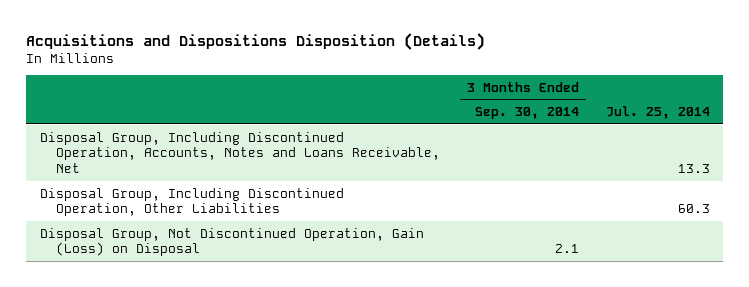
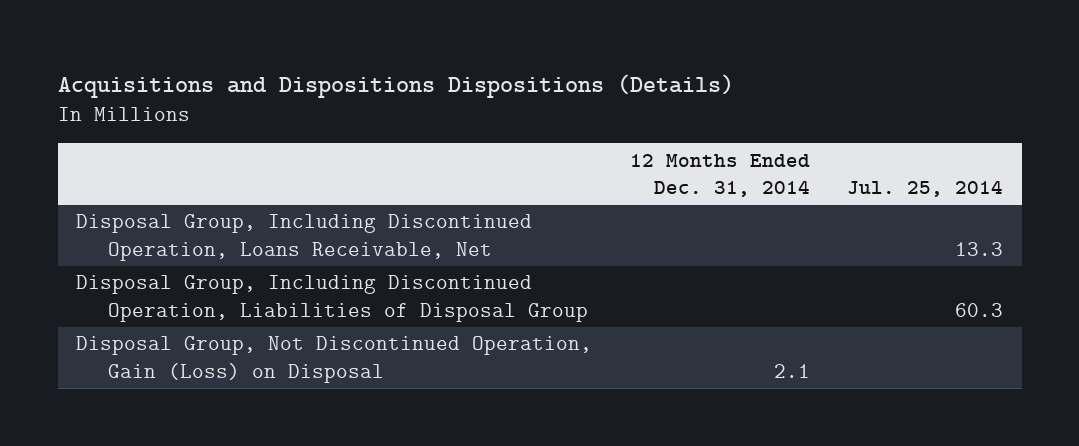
- Acquisitions and Dispositions Disposition (Details)
+ Acquisitions and Dispositions Dispositions (Details)
- | 3 Months Ended Sep. 30, 2014 | Jul. 25, 2014
+ | 12 Months Ended Dec. 31, 2014 | Jul. 25, 2014
- Disposal Group, Including Discontinued Operation, Accounts, Notes and Loans Receivable, Net | | 13.3
- Disposal Group, Including Discontinued Operation, Other Liabilities | | 60.3
+ Disposal Group, Including Discontinued Operation, Loans Receivable, Net | | 13.3
+ Disposal Group, Including Discontinued Operation, Liabilities of Disposal Group | | 60.3

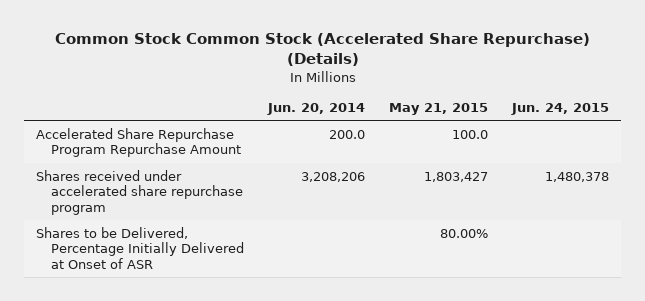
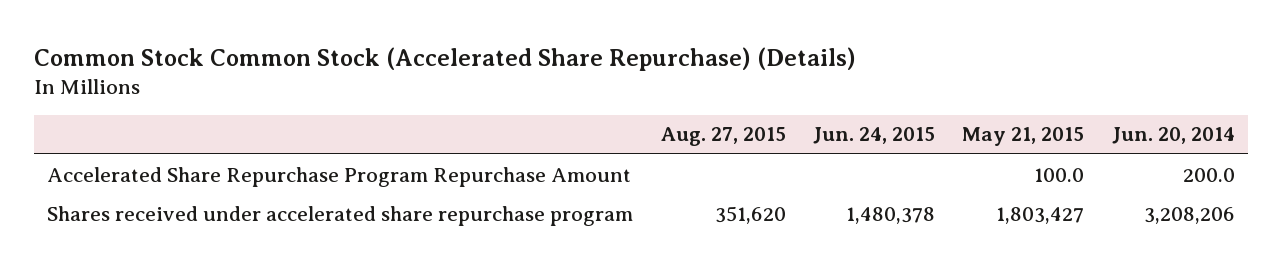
- | Jun. 20, 2014 | May 21, 2015 | Jun. 24, 2015
+ | Aug. 27, 2015 | Jun. 24, 2015 | May 21, 2015 | Jun. 20, 2014
- Shares to be Delivered, Percentage Initially Delivered at Onset of ASR | | 80.00% |

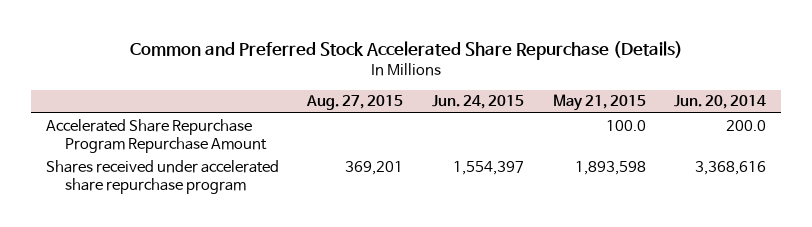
- Common Stock Common Stock (Accelerated Share Repurchase) (Details)
+ Common and Preferred Stock Accelerated Share Repurchase (Details)
- Shares received under accelerated share repurchase program | 351,620 | 1,480,378 | 1,803,427 | 3,208,206
+ Shares received under accelerated share repurchase program | 369,201 | 1,554,397 | 1,893,598 | 3,368,616

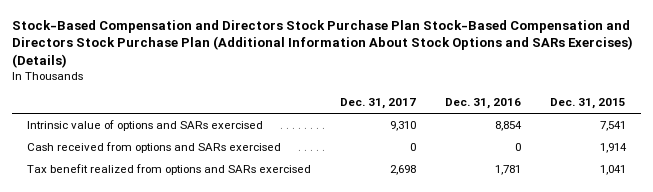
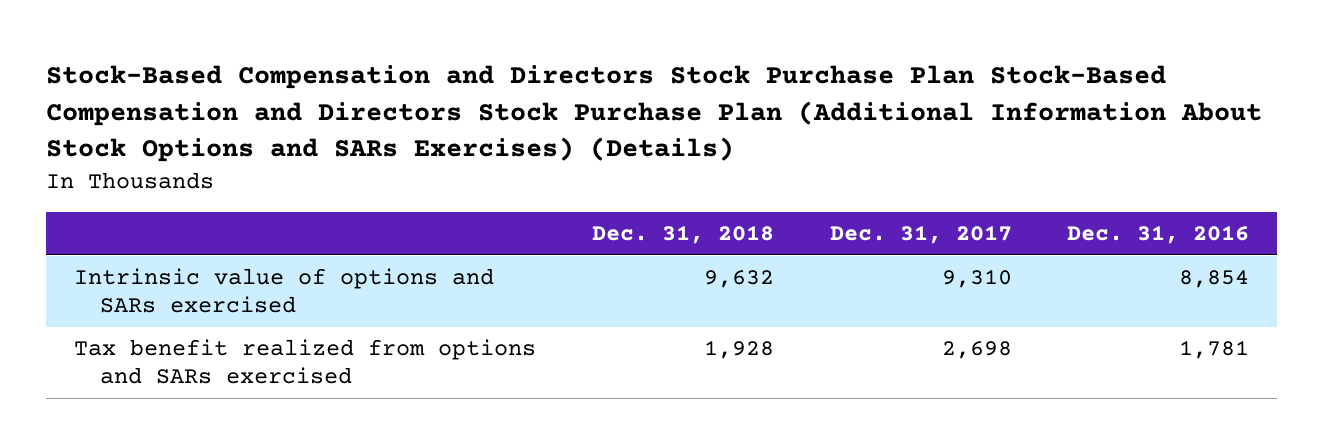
- | Dec. 31, 2017 | Dec. 31, 2016 | Dec. 31, 2015
+ | Dec. 31, 2018 | Dec. 31, 2017 | Dec. 31, 2016
- Cash received from options and SARs exercised | 0 | 0 | 1,914

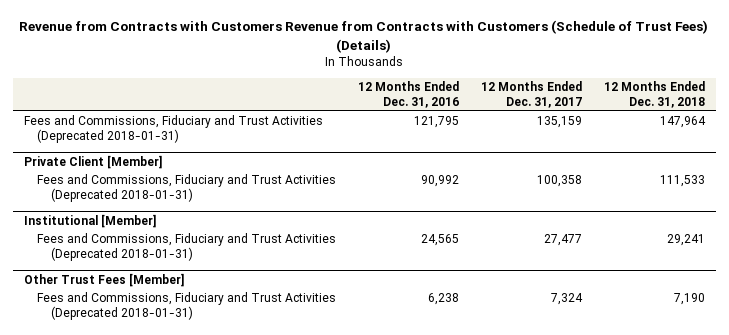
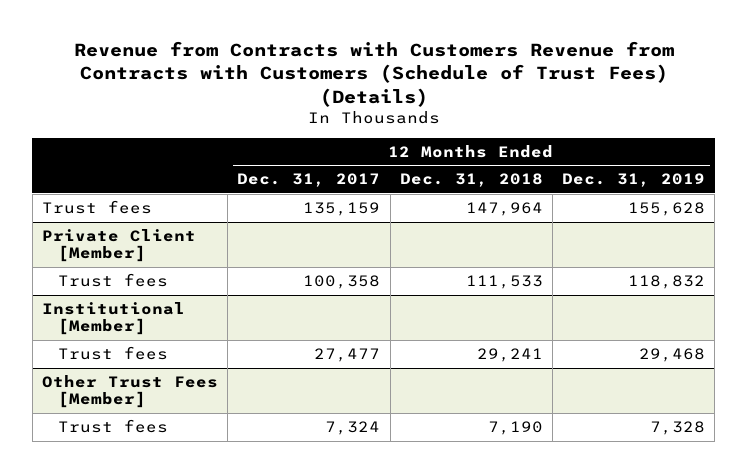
- | 12 Months Ended Dec. 31, 2016 | 12 Months Ended Dec. 31, 2017 | 12 Months Ended Dec. 31, 2018
+ | 12 Months Ended Dec. 31, 2017 | 12 Months Ended Dec. 31, 2018 | 12 Months Ended Dec. 31, 2019
- Fees and Commissions, Fiduciary and Trust Activities (Deprecated 2018-01-31) | 121,795 | 135,159 | 147,964
+ Trust fees | 135,159 | 147,964 | 155,628
@ Private Client [Member]
- Fees and Commissions, Fiduciary and Trust Activities (Deprecated 2018-01-31) | 90,992 | 100,358 | 111,533
+ Trust fees | 100,358 | 111,533 | 118,832
@ Institutional [Member]
- Fees and Commissions, Fiduciary and Trust Activities (Deprecated 2018-01-31) | 24,565 | 27,477 | 29,241
+ Trust fees | 27,477 | 29,241 | 29,468
@ Other Trust Fees [Member]
- Fees and Commissions, Fiduciary and Trust Activities (Deprecated 2018-01-31) | 6,238 | 7,324 | 7,190
+ Trust fees | 7,324 | 7,190 | 7,328

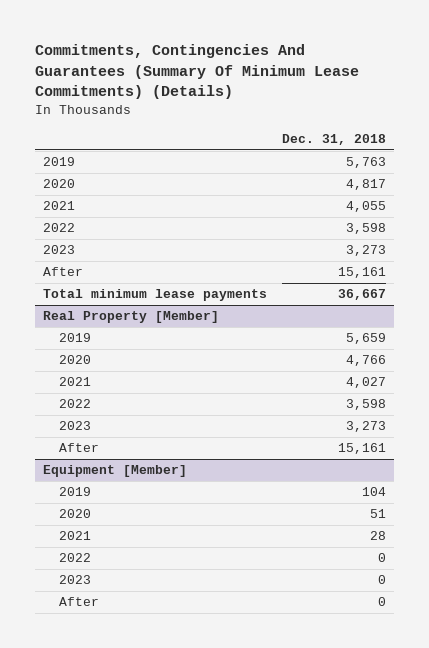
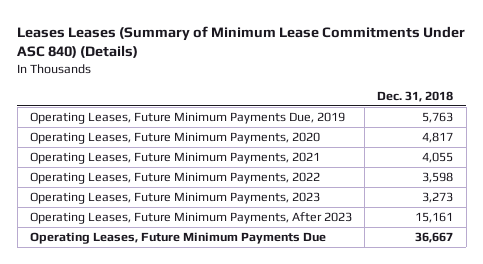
- Commitments, Contingencies And Guarantees (Summary Of Minimum Lease Commitments) (Details)
+ Leases Leases (Summary of Minimum Lease Commitments Under ASC 840) (Details)
- 2019 | 5,763
- 2020 | 4,817
- 2021 | 4,055
- 2022 | 3,598
- 2023 | 3,273
- After | 15,161
- Total minimum lease payments | 36,667
- Real Property [Member]
- 2019 | 5,659
- 2020 | 4,766
- 2021 | 4,027
- 2022 | 3,598
- 2023 | 3,273
- After | 15,161
- Equipment [Member]
- 2019 | 104
- 2020 | 51
- 2021 | 28
- 2022 | 0
- 2023 | 0
- After | 0
+ Operating Leases, Future Minimum Payments Due, 2019 | 5,763
+ Operating Leases, Future Minimum Payments, 2020 | 4,817
+ Operating Leases, Future Minimum Payments, 2021 | 4,055
+ Operating Leases, Future Minimum Payments, 2022 | 3,598
+ Operating Leases, Future Minimum Payments, 2023 | 3,273
+ Operating Leases, Future Minimum Payments, After 2023 | 15,161
+ Operating Leases, Future Minimum Payments Due | 36,667

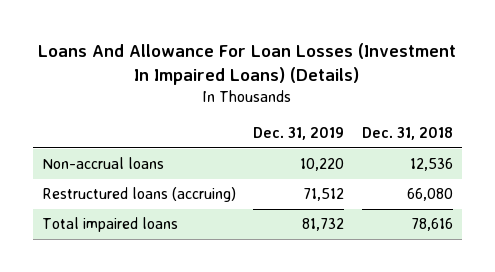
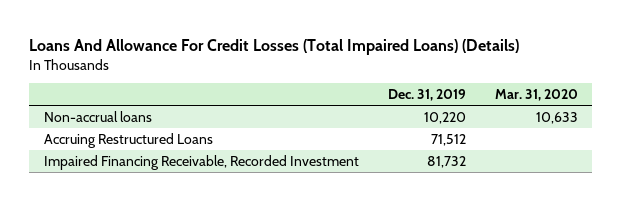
- Loans And Allowance For Loan Losses (Investment In Impaired Loans) (Details)
+ Loans And Allowance For Credit Losses (Total Impaired Loans) (Details)
- | Dec. 31, 2019 | Dec. 31, 2018
+ | Dec. 31, 2019 | Mar. 31, 2020
- Restructured loans (accruing) | 71,512 | 66,080
- Total impaired loans | 81,732 | 78,616
+ Accruing Restructured Loans | 71,512 |
+ Impaired Financing Receivable, Recorded Investment | 81,732 |

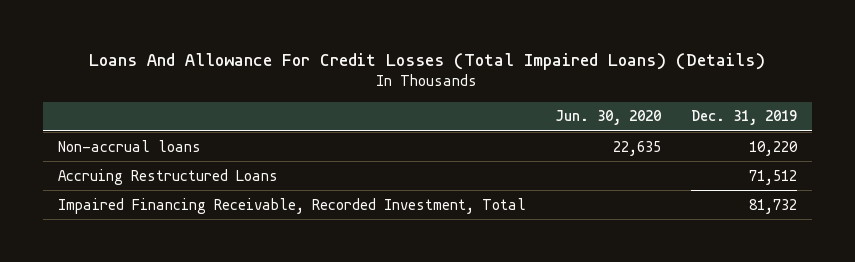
- | Dec. 31, 2019 | Mar. 31, 2020
+ | Jun. 30, 2020 | Dec. 31, 2019
- Impaired Financing Receivable, Recorded Investment | 81,732 |
+ Impaired Financing Receivable, Recorded Investment, Total | | 81,732

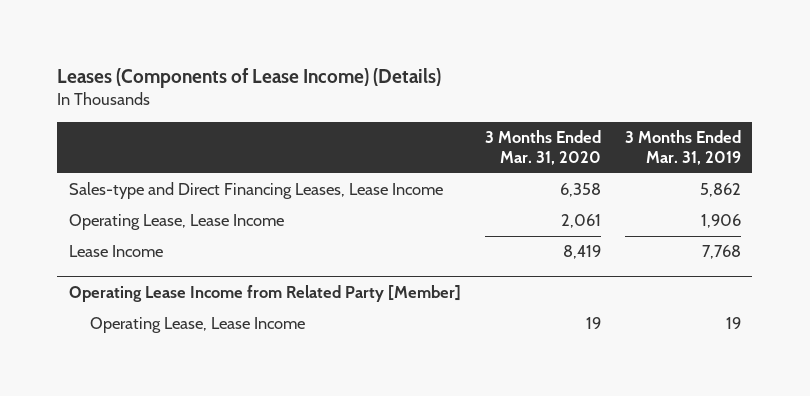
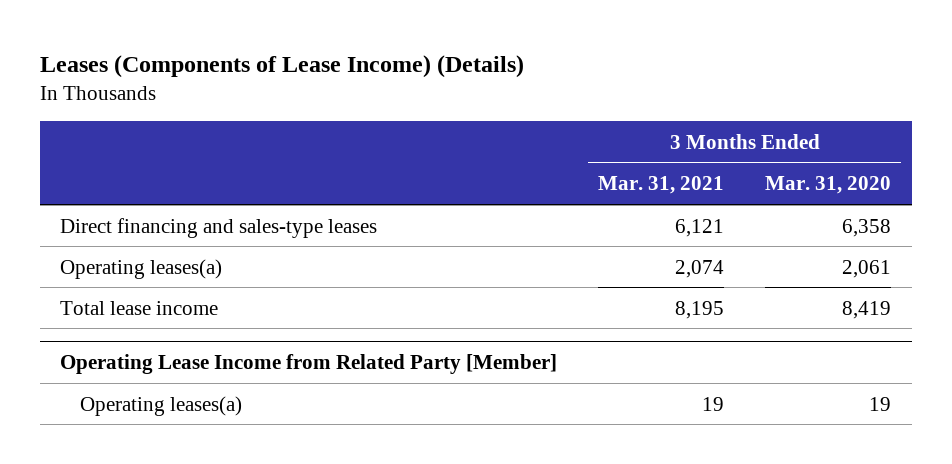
- | 3 Months Ended Mar. 31, 2020 | 3 Months Ended Mar. 31, 2019
+ | 3 Months Ended Mar. 31, 2021 | 3 Months Ended Mar. 31, 2020
- Sales-type and Direct Financing Leases, Lease Income | 6,358 | 5,862
- Operating Lease, Lease Income | 2,061 | 1,906
- Lease Income | 8,419 | 7,768
+ Direct financing and sales-type leases | 6,121 | 6,358
+ Operating leases(a) | 2,074 | 2,061
+ Total lease income | 8,195 | 8,419
@ Operating Lease Income from Related Party [Member]
- Operating Lease, Lease Income | 19 | 19
+ Operating leases(a) | 19 | 19

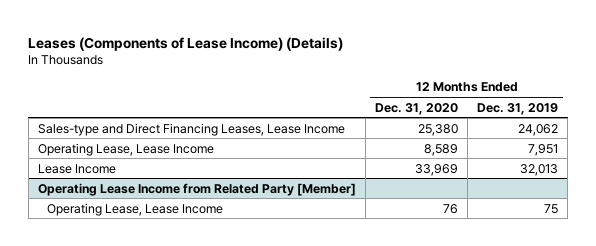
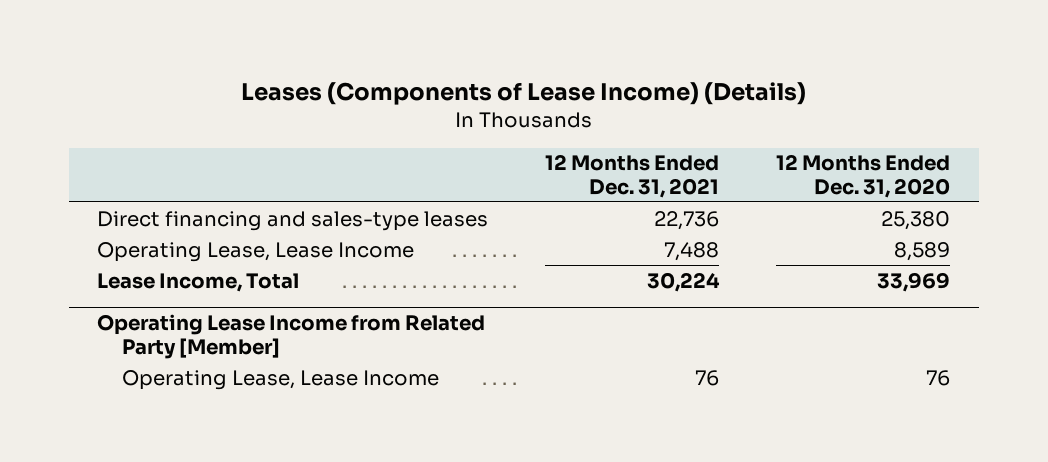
- | 12 Months Ended Dec. 31, 2020 | 12 Months Ended Dec. 31, 2019
+ | 12 Months Ended Dec. 31, 2021 | 12 Months Ended Dec. 31, 2020
- Sales-type and Direct Financing Leases, Lease Income | 25,380 | 24,062
+ Direct financing and sales-type leases | 22,736 | 25,380
- Lease Income | 33,969 | 32,013
+ Lease Income, Total | 30,224 | 33,969

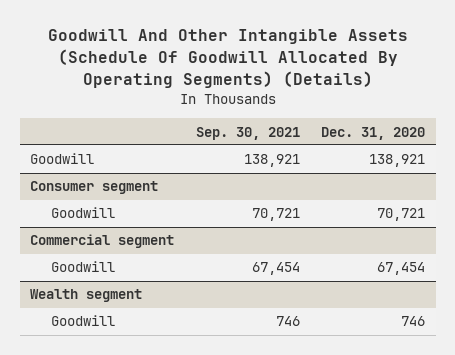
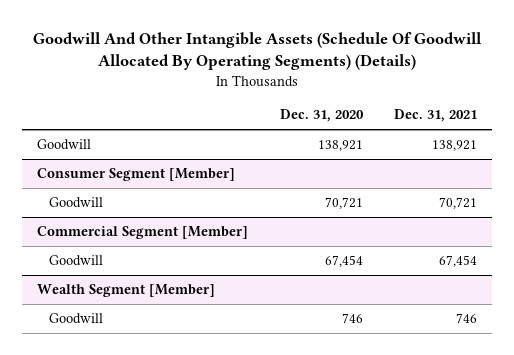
- | Sep. 30, 2021 | Dec. 31, 2020
+ | Dec. 31, 2020 | Dec. 31, 2021
- Consumer segment
+ Consumer Segment [Member]
- Commercial segment
+ Commercial Segment [Member]
- Wealth segment
+ Wealth Segment [Member]

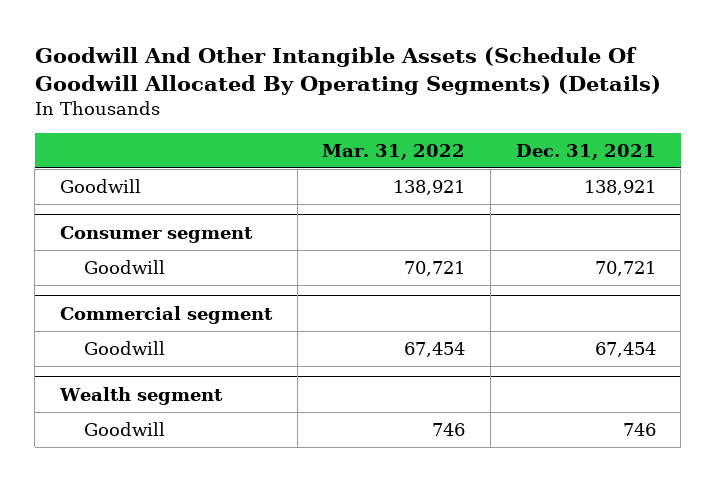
- | Dec. 31, 2020 | Dec. 31, 2021
+ | Mar. 31, 2022 | Dec. 31, 2021
- Consumer Segment [Member]
+ Consumer segment
- Commercial Segment [Member]
+ Commercial segment
- Wealth Segment [Member]
+ Wealth segment

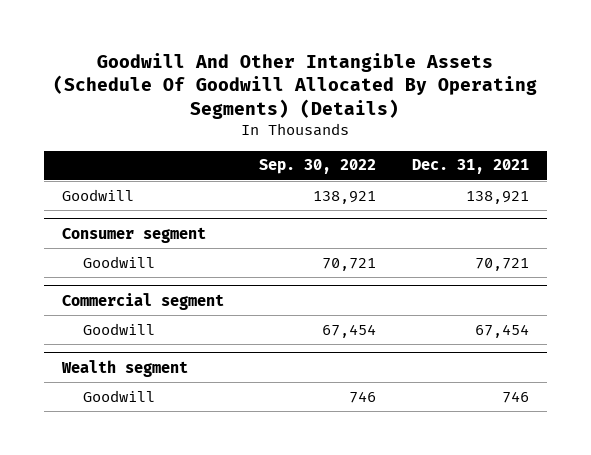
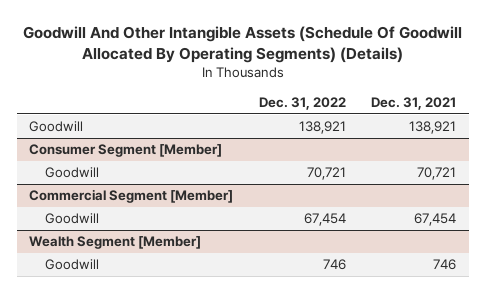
- | Sep. 30, 2022 | Dec. 31, 2021
+ | Dec. 31, 2022 | Dec. 31, 2021
- Consumer segment
+ Consumer Segment [Member]
- Commercial segment
+ Commercial Segment [Member]
- Wealth segment
+ Wealth Segment [Member]

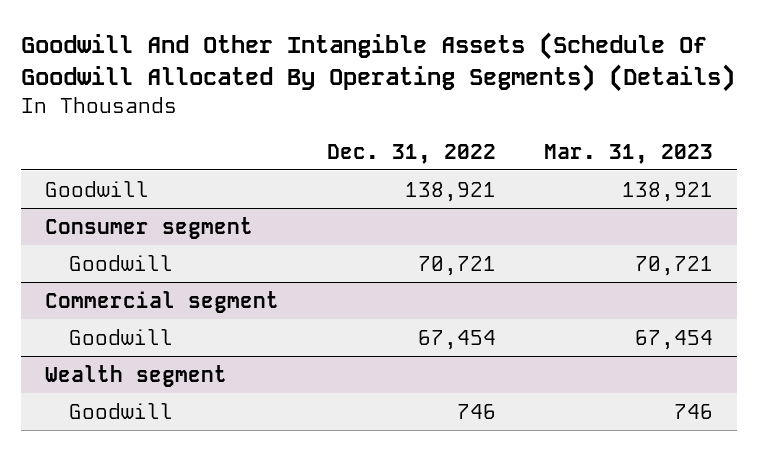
- | Dec. 31, 2022 | Dec. 31, 2021
+ | Dec. 31, 2022 | Mar. 31, 2023
- Consumer Segment [Member]
+ Consumer segment
- Commercial Segment [Member]
+ Commercial segment
- Wealth Segment [Member]
+ Wealth segment

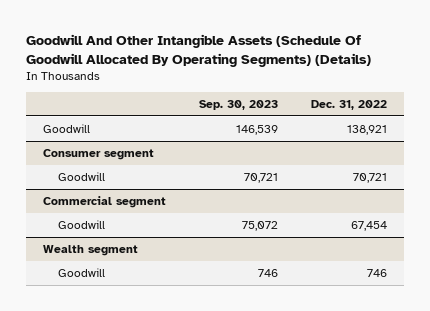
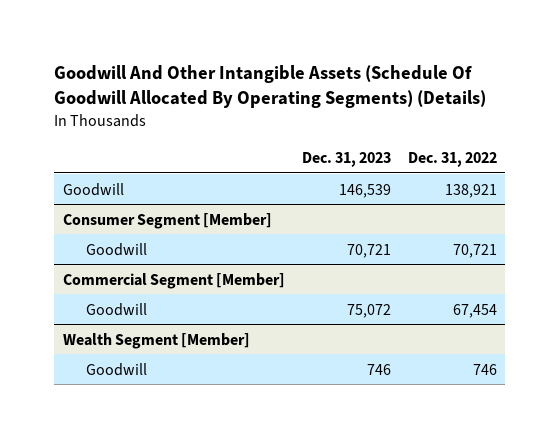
- | Sep. 30, 2023 | Dec. 31, 2022
+ | Dec. 31, 2023 | Dec. 31, 2022
- Consumer segment
+ Consumer Segment [Member]
- Commercial segment
+ Commercial Segment [Member]
- Wealth segment
+ Wealth Segment [Member]

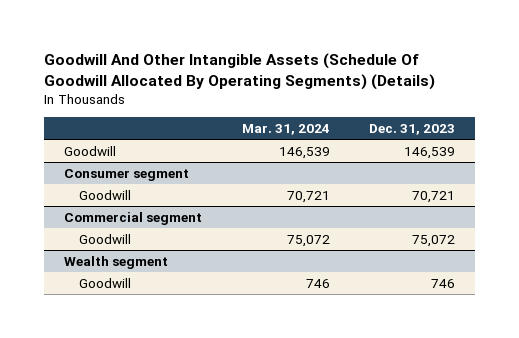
- | Dec. 31, 2023 | Dec. 31, 2022
+ | Mar. 31, 2024 | Dec. 31, 2023
- Consumer Segment [Member]
+ Consumer segment
- Commercial Segment [Member]
+ Commercial segment
- Wealth Segment [Member]
+ Wealth segment

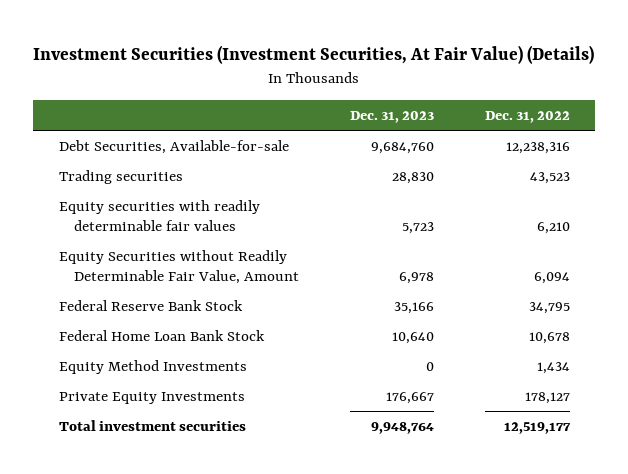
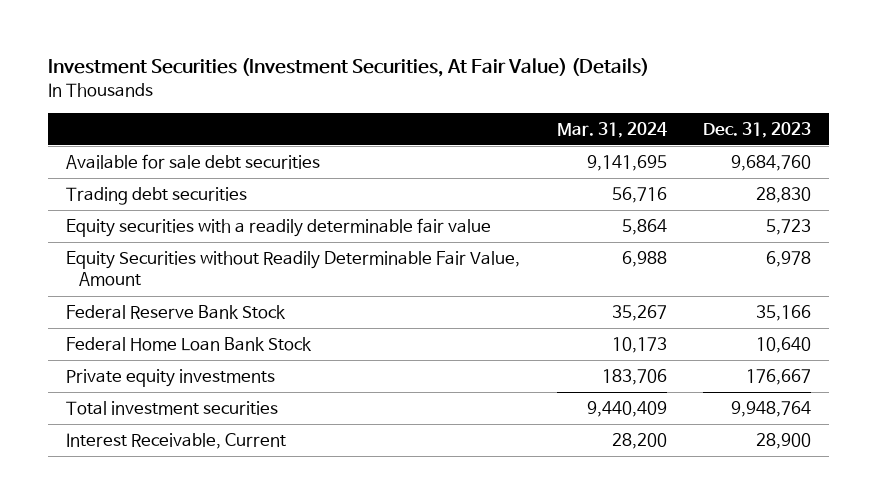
- | Dec. 31, 2023 | Dec. 31, 2022
+ | Mar. 31, 2024 | Dec. 31, 2023
- Debt Securities, Available-for-sale | 9,684,760 | 12,238,316
- Trading securities | 28,830 | 43,523
- Equity securities with readily determinable fair values | 5,723 | 6,210
+ Available for sale debt securities | 9,141,695 | 9,684,760
+ Trading debt securities | 56,716 | 28,830
+ Equity securities with a readily determinable fair value | 5,864 | 5,723
- Equity Method Investments | 0 | 1,434
- Private Equity Investments | 176,667 | 178,127
+ Private equity investments | 183,706 | 176,667
+ Interest Receivable, Current | 28,200 | 28,900

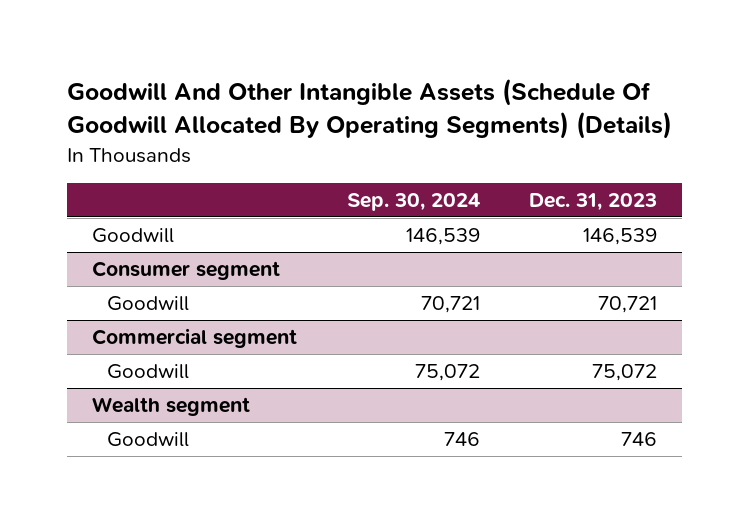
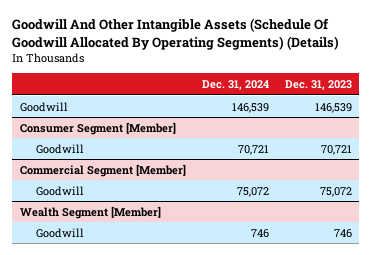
- | Sep. 30, 2024 | Dec. 31, 2023
+ | Dec. 31, 2024 | Dec. 31, 2023
- Consumer segment
+ Consumer Segment [Member]
- Commercial segment
+ Commercial Segment [Member]
- Wealth segment
+ Wealth Segment [Member]

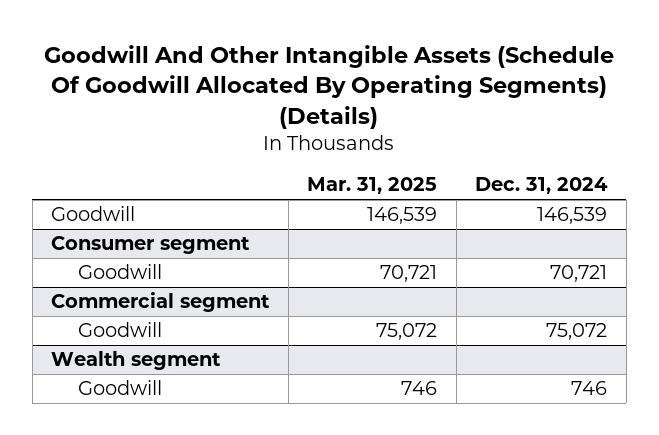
- | Dec. 31, 2024 | Dec. 31, 2023
+ | Mar. 31, 2025 | Dec. 31, 2024
- Consumer Segment [Member]
+ Consumer segment
- Commercial Segment [Member]
+ Commercial segment
- Wealth Segment [Member]
+ Wealth segment

